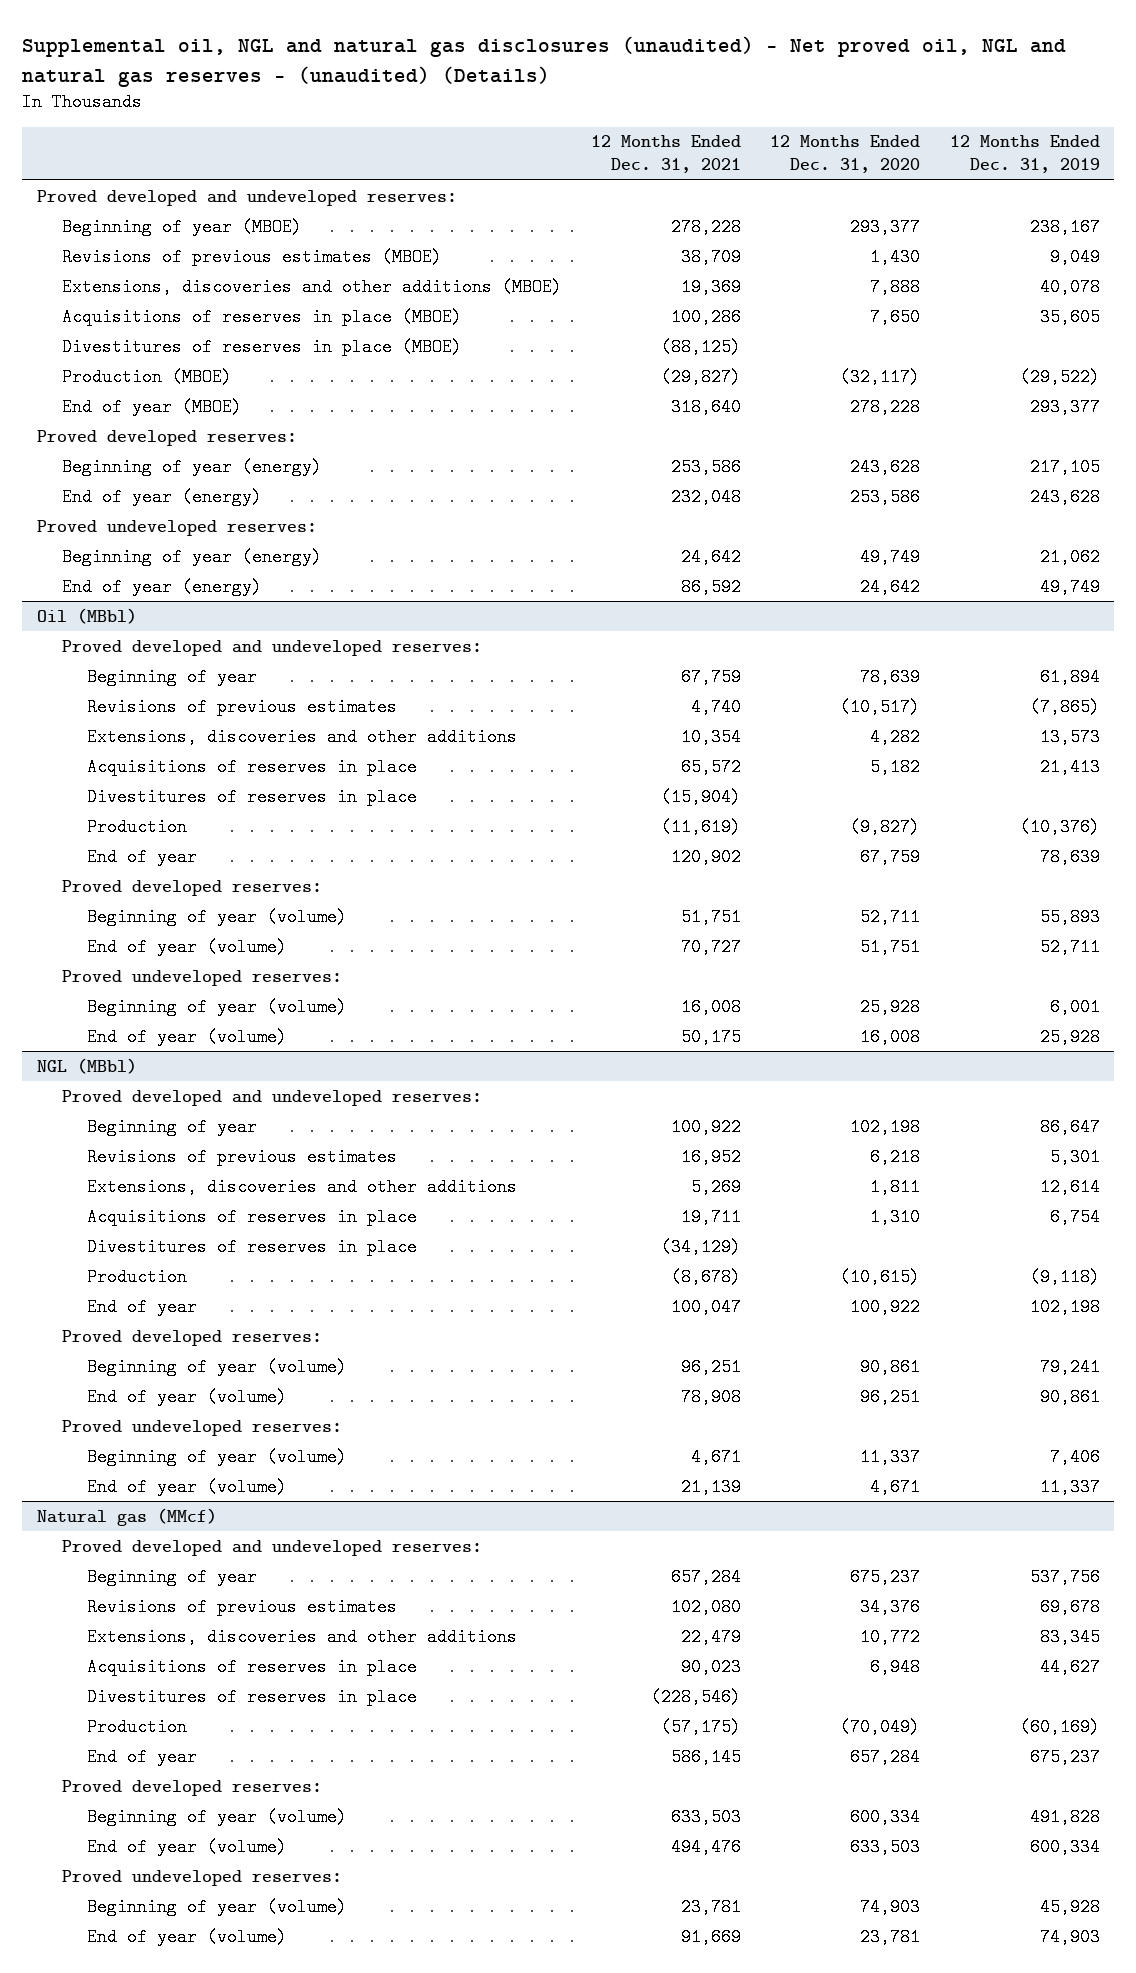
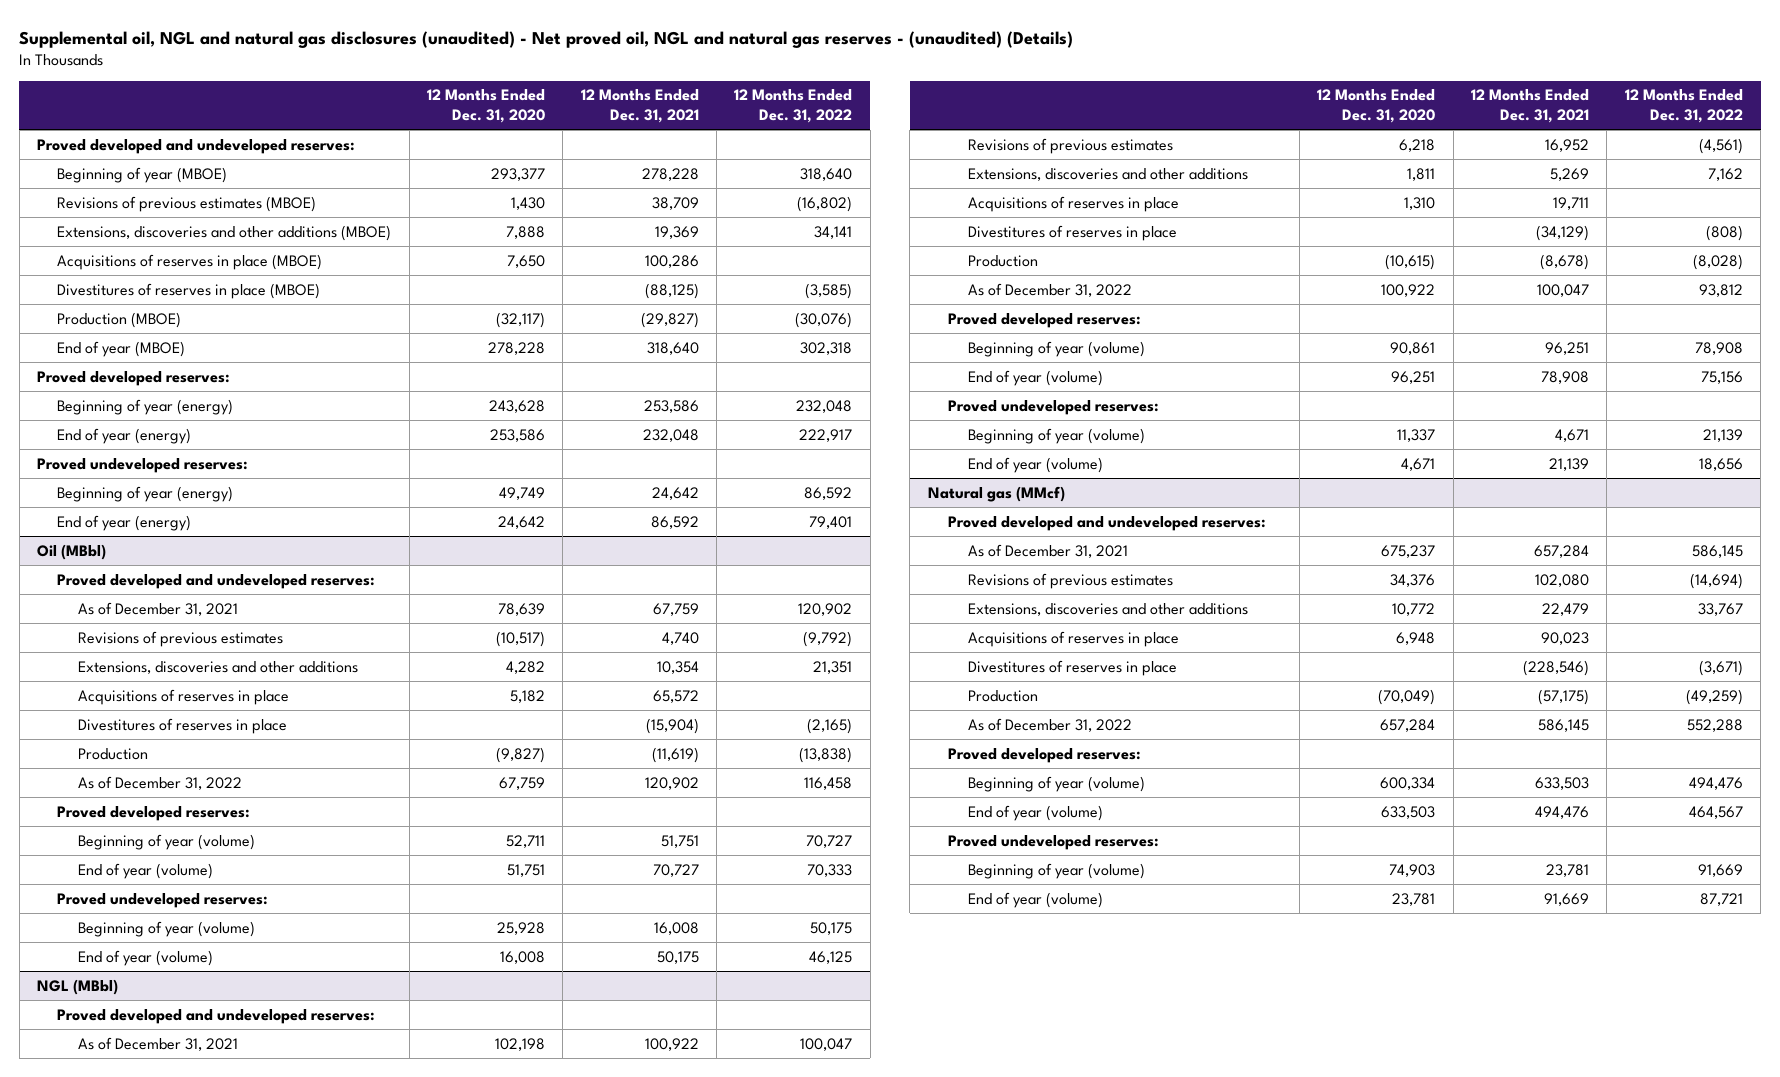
- | 12 Months Ended Dec. 31, 2021 | 12 Months Ended Dec. 31, 2020 | 12 Months Ended Dec. 31, 2019
+ | 12 Months Ended Dec. 31, 2020 | 12 Months Ended Dec. 31, 2021 | 12 Months Ended Dec. 31, 2022
@ Oil (MBbl)
- Beginning of year | 67,759 | 78,639 | 61,894
+ As of December 31, 2021 | 78,639 | 67,759 | 120,902
- End of year | 120,902 | 67,759 | 78,639
+ As of December 31, 2022 | 67,759 | 120,902 | 116,458
@ NGL (MBbl)
- Beginning of year | 100,922 | 102,198 | 86,647
+ As of December 31, 2021 | 102,198 | 100,922 | 100,047
- End of year | 100,047 | 100,922 | 102,198
+ As of December 31, 2022 | 100,922 | 100,047 | 93,812
@ Natural gas (MMcf)
- Beginning of year | 657,284 | 675,237 | 537,756
+ As of December 31, 2021 | 675,237 | 657,284 | 586,145
- End of year | 586,145 | 657,284 | 675,237
+ As of December 31, 2022 | 657,284 | 586,145 | 552,288

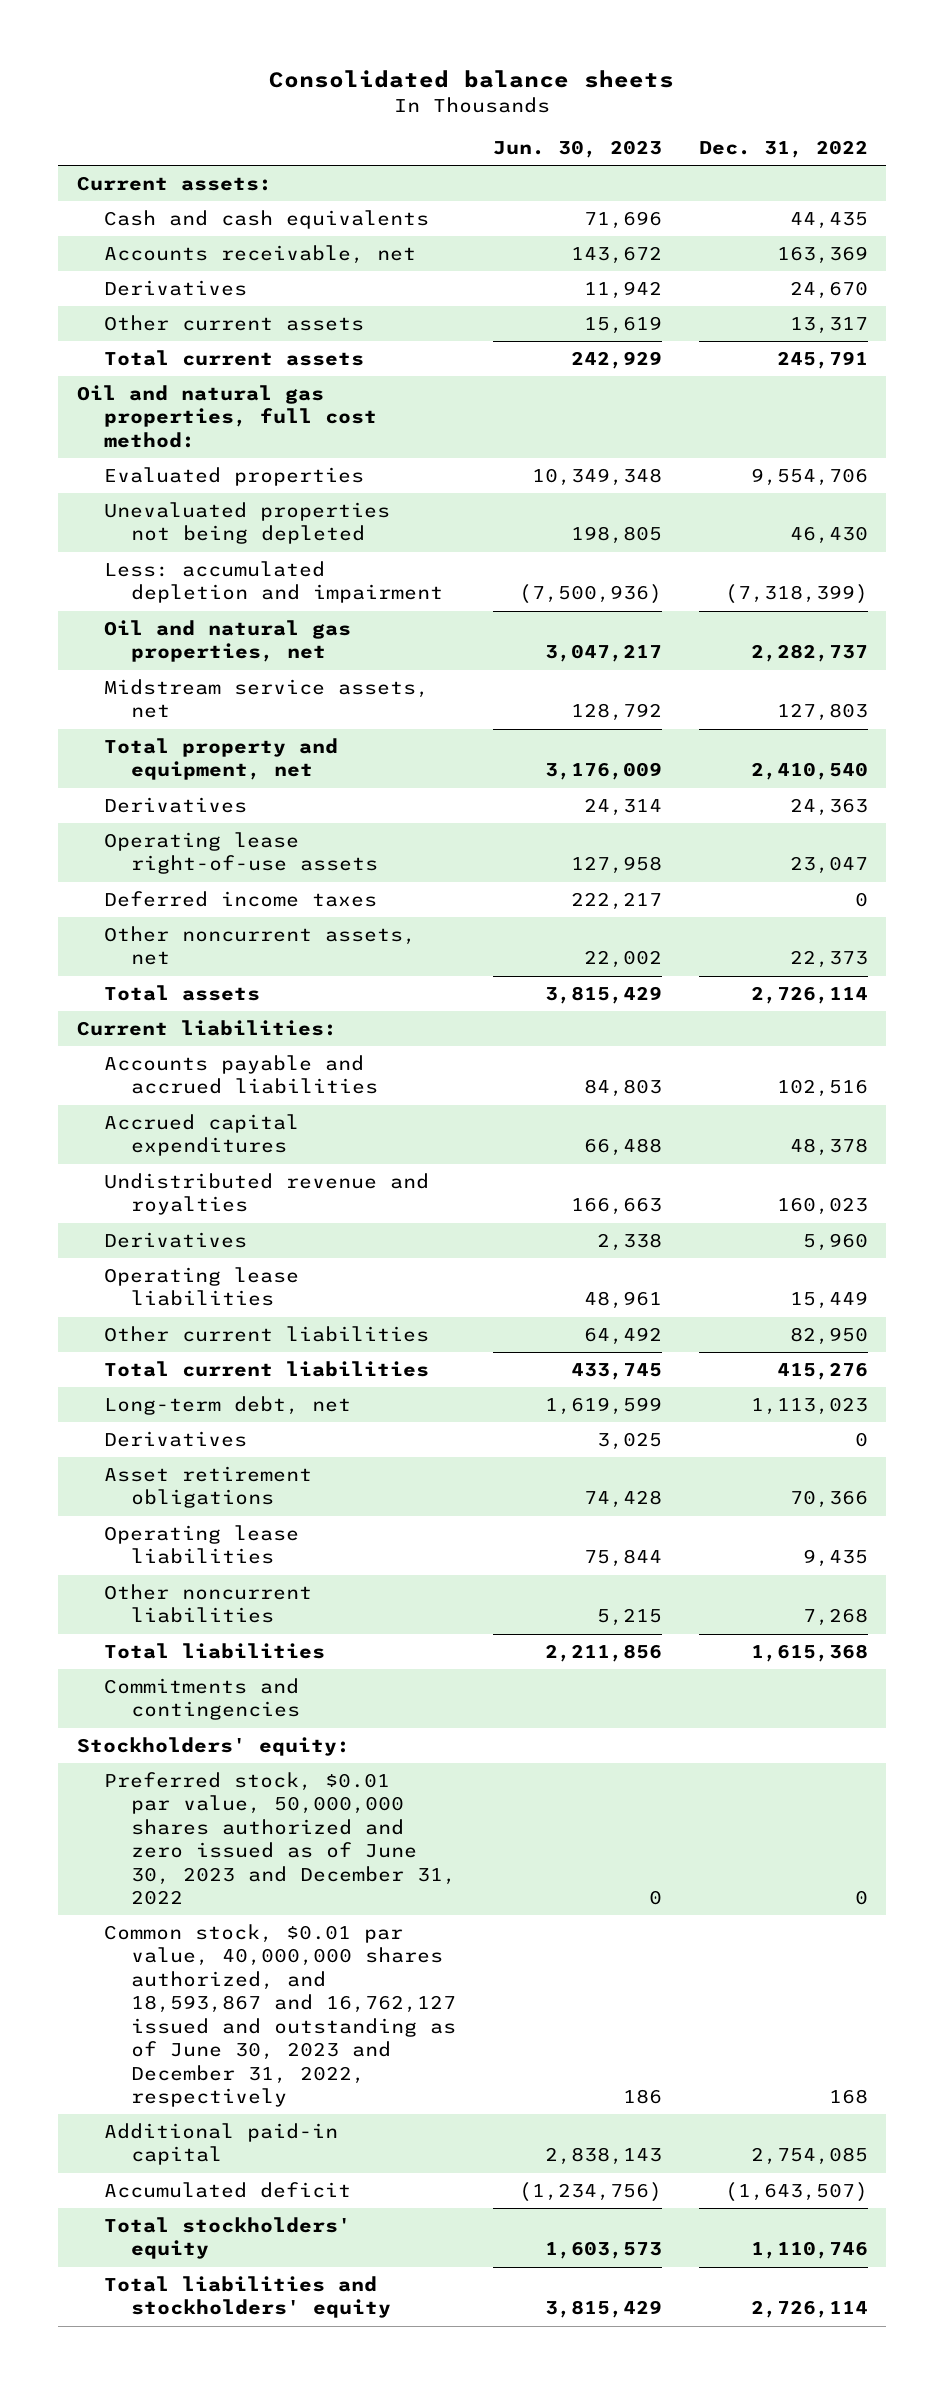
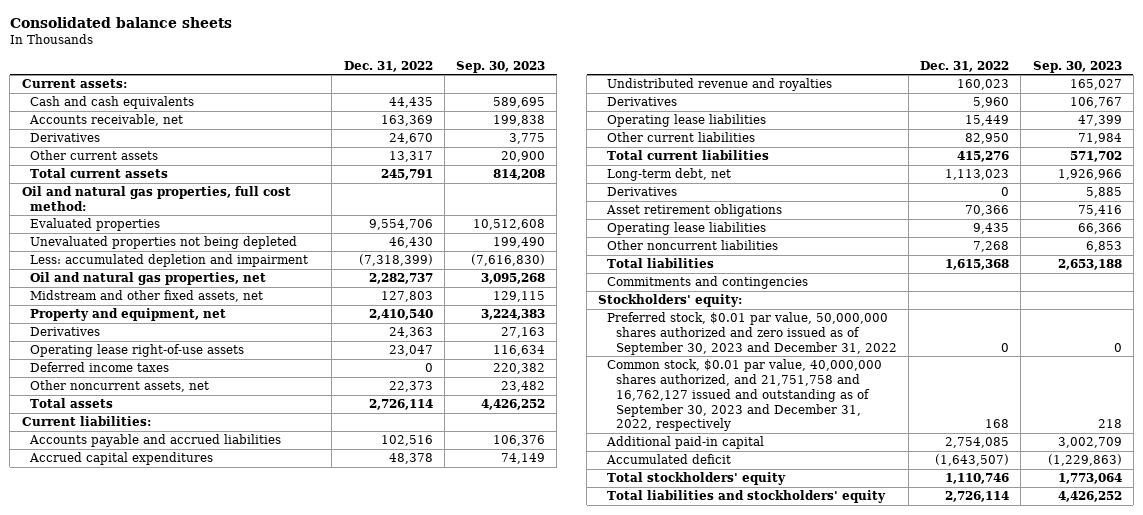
- | Jun. 30, 2023 | Dec. 31, 2022
+ | Dec. 31, 2022 | Sep. 30, 2023
- Midstream service assets, net | 128,792 | 127,803
- Total property and equipment, net | 3,176,009 | 2,410,540
+ Midstream and other fixed assets, net | 127,803 | 129,115
+ Property and equipment, net | 2,410,540 | 3,224,383
- Preferred stock, $0.01 par value, 50,000,000 shares authorized and zero issued as of June 30, 2023 and December 31, 2022 | 0 | 0
- Common stock, $0.01 par value, 40,000,000 shares authorized, and 18,593,867 and 16,762,127 issued and outstanding as of June 30, 2023 and December 31, 2022, respectively | 186 | 168
+ Preferred stock, $0.01 par value, 50,000,000 shares authorized and zero issued as of September 30, 2023 and December 31, 2022 | 0 | 0
+ Common stock, $0.01 par value, 40,000,000 shares authorized, and 21,751,758 and 16,762,127 issued and outstanding as of September 30, 2023 and December 31, 2022, respectively | 168 | 218

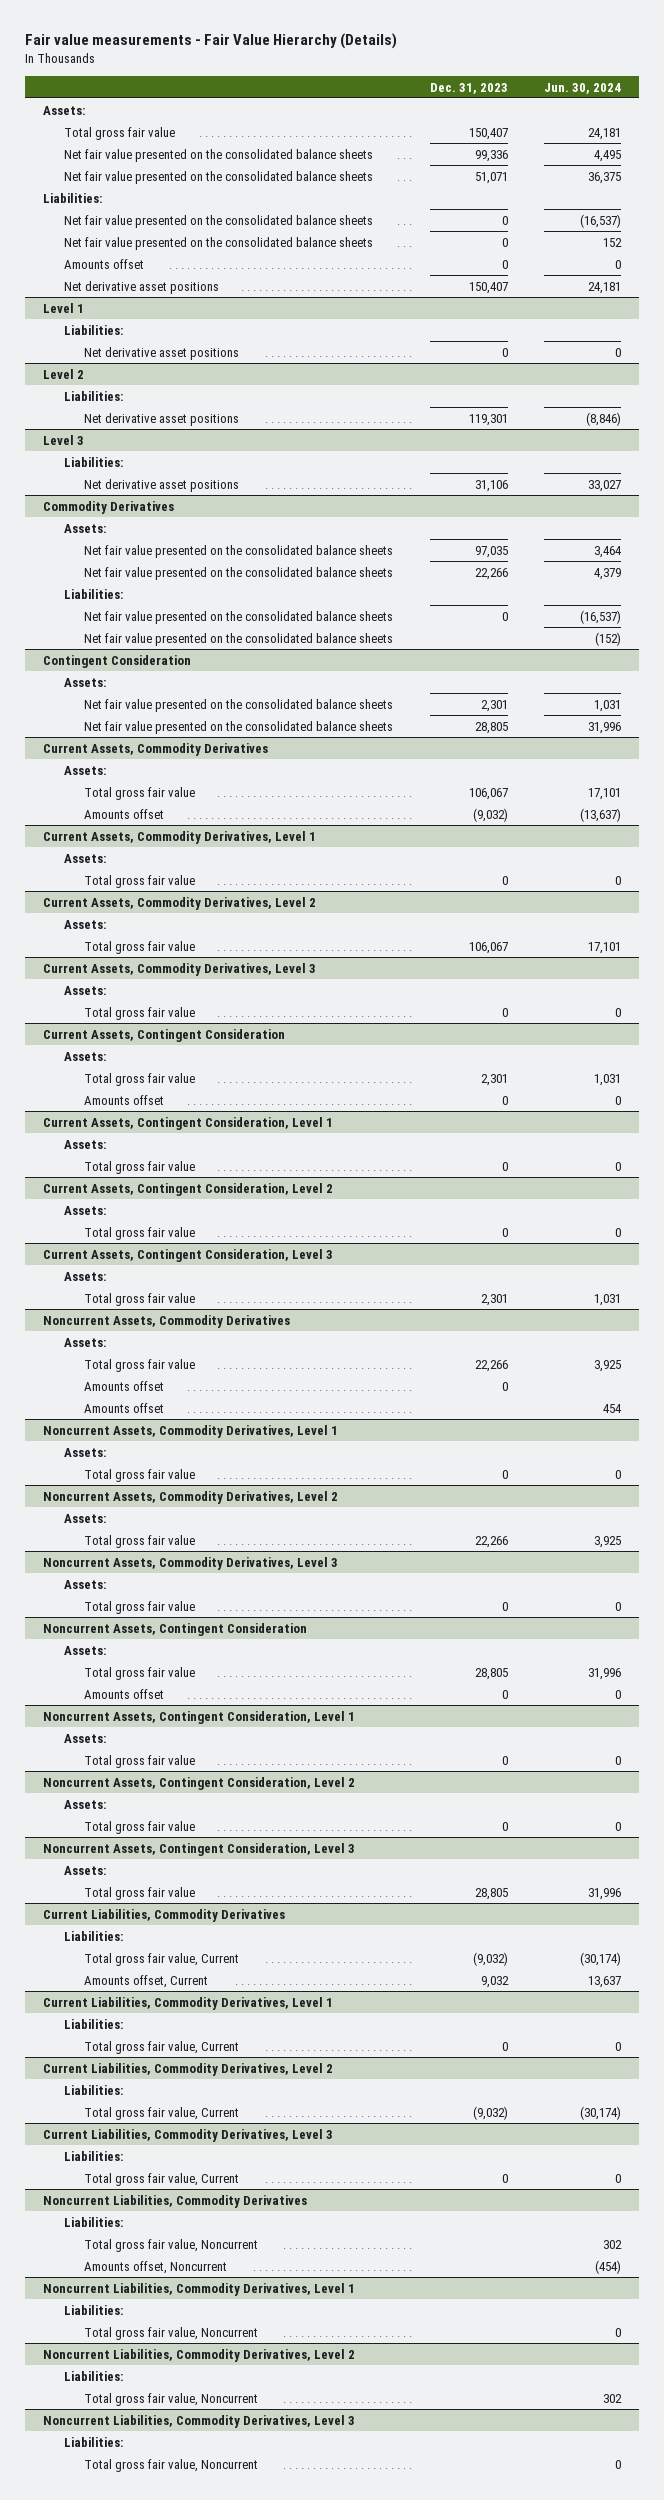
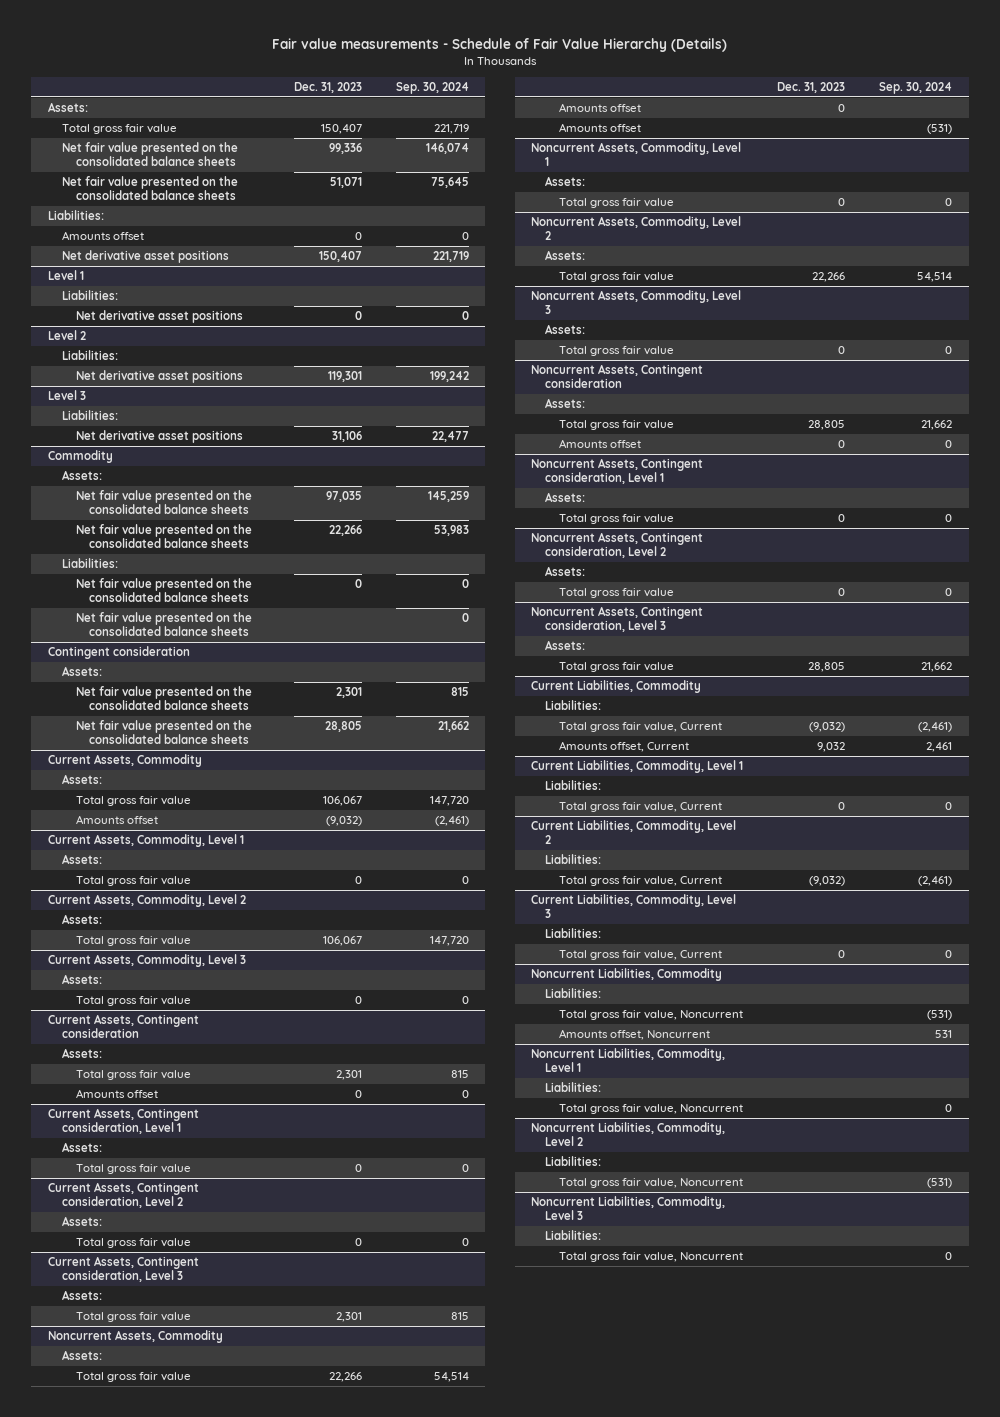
- Fair value measurements - Fair Value Hierarchy (Details)
+ Fair value measurements - Schedule of Fair Value Hierarchy (Details)
- | Dec. 31, 2023 | Jun. 30, 2024
+ | Dec. 31, 2023 | Sep. 30, 2024
- Net fair value presented on the consolidated balance sheets | 0 | (16,537)
- Net fair value presented on the consolidated balance sheets | 0 | 152
- Commodity Derivatives
+ Commodity
- Contingent Consideration
+ Contingent consideration
- Current Assets, Commodity Derivatives
+ Current Assets, Commodity
- Current Assets, Commodity Derivatives, Level 1
+ Current Assets, Commodity, Level 1
- Current Assets, Commodity Derivatives, Level 2
+ Current Assets, Commodity, Level 2
- Current Assets, Commodity Derivatives, Level 3
+ Current Assets, Commodity, Level 3
- Current Assets, Contingent Consideration
+ Current Assets, Contingent consideration
- Current Assets, Contingent Consideration, Level 1
+ Current Assets, Contingent consideration, Level 1
- Current Assets, Contingent Consideration, Level 2
+ Current Assets, Contingent consideration, Level 2
- Current Assets, Contingent Consideration, Level 3
+ Current Assets, Contingent consideration, Level 3
- Noncurrent Assets, Commodity Derivatives
+ Noncurrent Assets, Commodity
- Noncurrent Assets, Commodity Derivatives, Level 1
+ Noncurrent Assets, Commodity, Level 1
- Noncurrent Assets, Commodity Derivatives, Level 2
+ Noncurrent Assets, Commodity, Level 2
- Noncurrent Assets, Commodity Derivatives, Level 3
+ Noncurrent Assets, Commodity, Level 3
- Noncurrent Assets, Contingent Consideration
+ Noncurrent Assets, Contingent consideration
- Noncurrent Assets, Contingent Consideration, Level 1
+ Noncurrent Assets, Contingent consideration, Level 1
- Noncurrent Assets, Contingent Consideration, Level 2
+ Noncurrent Assets, Contingent consideration, Level 2
- Noncurrent Assets, Contingent Consideration, Level 3
+ Noncurrent Assets, Contingent consideration, Level 3
- Current Liabilities, Commodity Derivatives
+ Current Liabilities, Commodity
- Current Liabilities, Commodity Derivatives, Level 1
+ Current Liabilities, Commodity, Level 1
- Current Liabilities, Commodity Derivatives, Level 2
+ Current Liabilities, Commodity, Level 2
- Current Liabilities, Commodity Derivatives, Level 3
+ Current Liabilities, Commodity, Level 3
- Noncurrent Liabilities, Commodity Derivatives
+ Noncurrent Liabilities, Commodity
- Noncurrent Liabilities, Commodity Derivatives, Level 1
+ Noncurrent Liabilities, Commodity, Level 1
- Noncurrent Liabilities, Commodity Derivatives, Level 2
+ Noncurrent Liabilities, Commodity, Level 2
- Noncurrent Liabilities, Commodity Derivatives, Level 3
+ Noncurrent Liabilities, Commodity, Level 3

